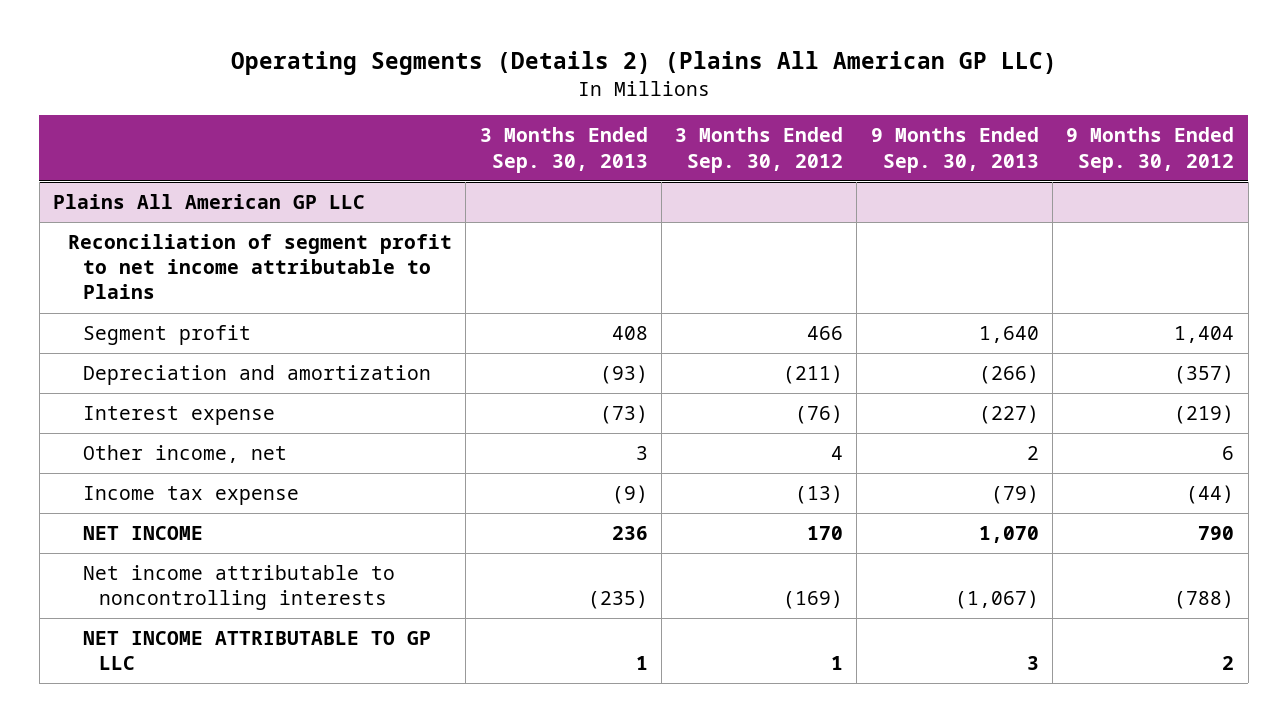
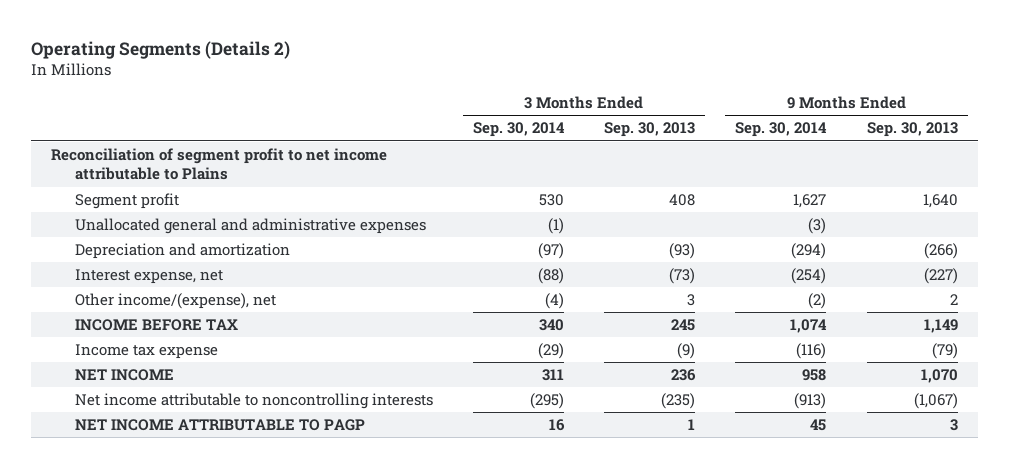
- Operating Segments (Details 2) (Plains All American GP LLC)
+ Operating Segments (Details 2)
- | 3 Months Ended Sep. 30, 2013 | 3 Months Ended Sep. 30, 2012 | 9 Months Ended Sep. 30, 2013 | 9 Months Ended Sep. 30, 2012
+ | 3 Months Ended Sep. 30, 2014 | 3 Months Ended Sep. 30, 2013 | 9 Months Ended Sep. 30, 2014 | 9 Months Ended Sep. 30, 2013
- Plains All American GP LLC
+ Unallocated general and administrative expenses | (1) | | (3) |
- Interest expense | (73) | (76) | (227) | (219)
- Other income, net | 3 | 4 | 2 | 6
+ Interest expense, net | (88) | (73) | (254) | (227)
+ Other income/(expense), net | (4) | 3 | (2) | 2
+ INCOME BEFORE TAX | 340 | 245 | 1,074 | 1,149
- NET INCOME ATTRIBUTABLE TO GP LLC | 1 | 1 | 3 | 2
+ NET INCOME ATTRIBUTABLE TO PAGP | 16 | 1 | 45 | 3

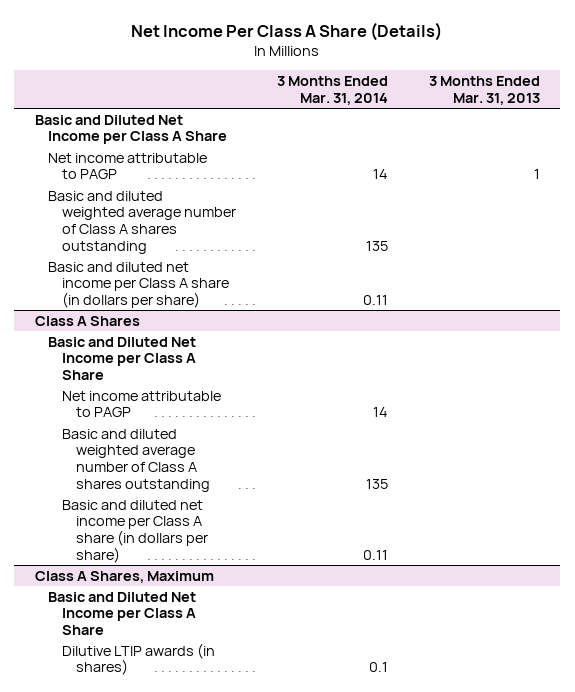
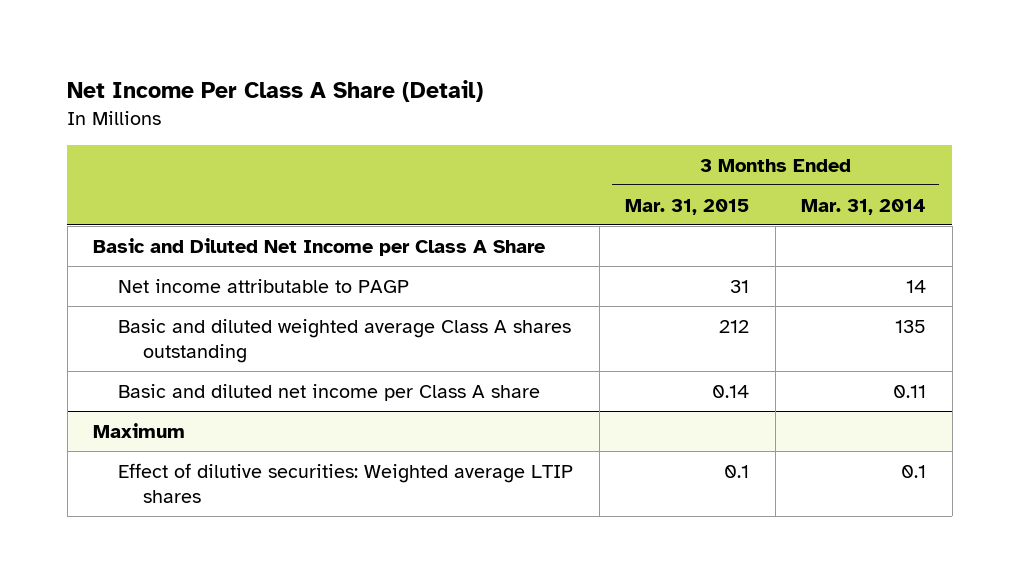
- Net Income Per Class A Share (Details)
+ Net Income Per Class A Share (Detail)
- | 3 Months Ended Mar. 31, 2014 | 3 Months Ended Mar. 31, 2013
+ | 3 Months Ended Mar. 31, 2015 | 3 Months Ended Mar. 31, 2014
- Basic and diluted weighted average number of Class A shares outstanding | 135 |
- Basic and diluted net income per Class A share (in dollars per share) | 0.11 |
- Class A Shares
- Basic and Diluted Net Income per Class A Share
- Net income attributable to PAGP | 14 |
- Basic and diluted weighted average number of Class A shares outstanding | 135 |
- Basic and diluted net income per Class A share (in dollars per share) | 0.11 |
- Class A Shares, Maximum
- Basic and Diluted Net Income per Class A Share
- Dilutive LTIP awards (in shares) | 0.1 |
+ Basic and diluted weighted average Class A shares outstanding | 212 | 135
+ Basic and diluted net income per Class A share | 0.14 | 0.11
+ Maximum
+ Effect of dilutive securities: Weighted average LTIP shares | 0.1 | 0.1

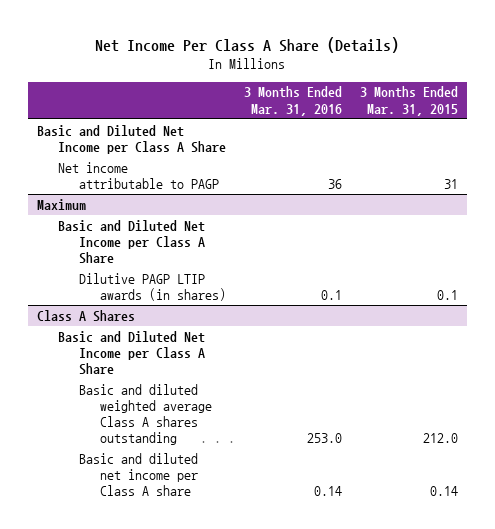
- Net Income Per Class A Share (Detail)
+ Net Income Per Class A Share (Details)
- | 3 Months Ended Mar. 31, 2015 | 3 Months Ended Mar. 31, 2014
+ | 3 Months Ended Mar. 31, 2016 | 3 Months Ended Mar. 31, 2015
- Basic and diluted weighted average Class A shares outstanding | 212 | 135
- Basic and diluted net income per Class A share | 0.14 | 0.11
@ Maximum
- Effect of dilutive securities: Weighted average LTIP shares | 0.1 | 0.1
+ Basic and Diluted Net Income per Class A Share
+ Dilutive PAGP LTIP awards (in shares) | 0.1 | 0.1
+ Class A Shares
+ Basic and Diluted Net Income per Class A Share
+ Basic and diluted weighted average Class A shares outstanding | 253.0 | 212.0
+ Basic and diluted net income per Class A share | 0.14 | 0.14

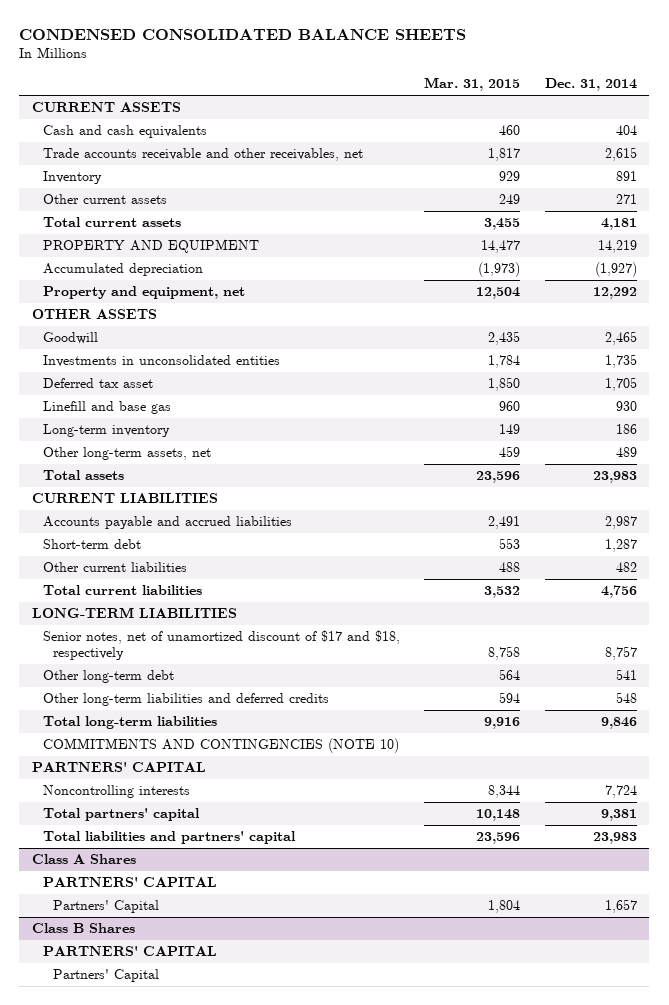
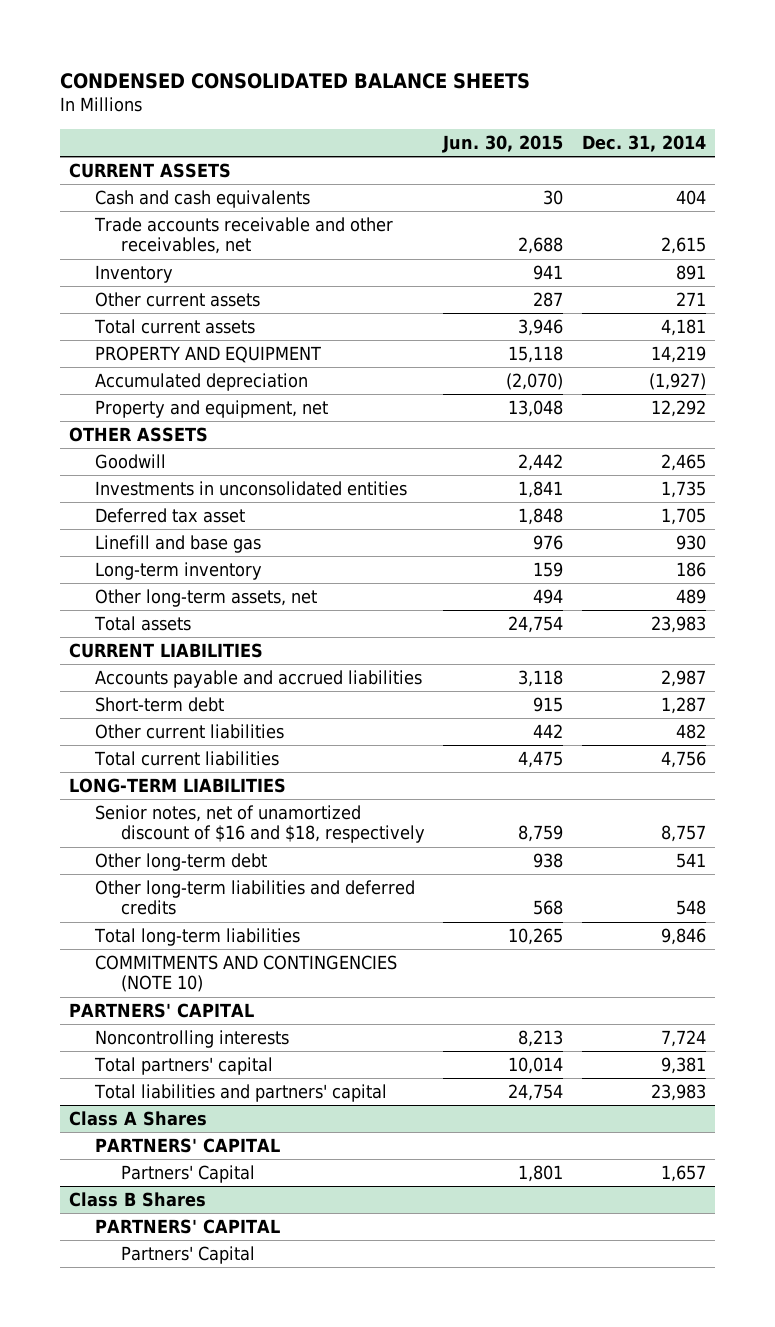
- | Mar. 31, 2015 | Dec. 31, 2014
+ | Jun. 30, 2015 | Dec. 31, 2014
- Senior notes, net of unamortized discount of $17 and $18, respectively | 8,758 | 8,757
+ Senior notes, net of unamortized discount of $16 and $18, respectively | 8,759 | 8,757

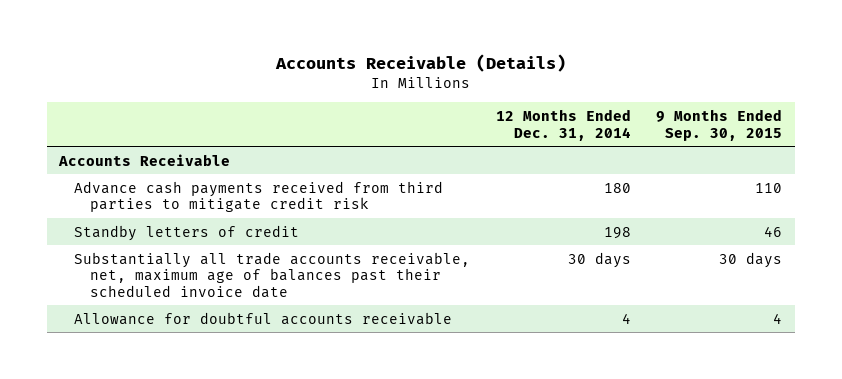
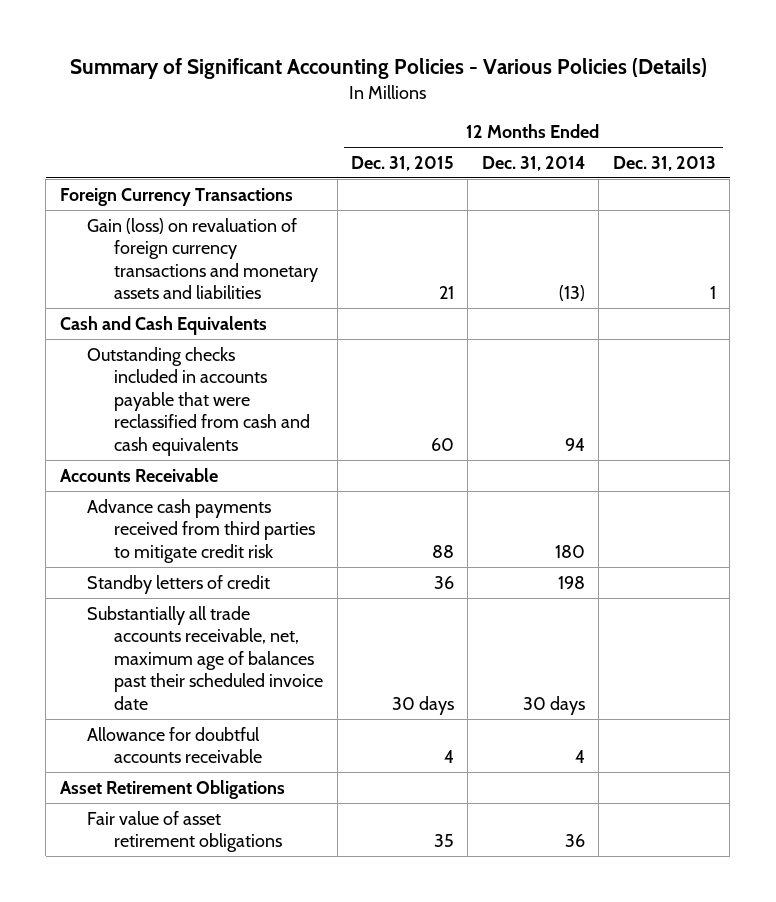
- Accounts Receivable (Details)
+ Summary of Significant Accounting Policies - Various Policies (Details)
- | 12 Months Ended Dec. 31, 2014 | 9 Months Ended Sep. 30, 2015
+ | 12 Months Ended Dec. 31, 2015 | 12 Months Ended Dec. 31, 2014 | 12 Months Ended Dec. 31, 2013
+ Foreign Currency Transactions
+ Gain (loss) on revaluation of foreign currency transactions and monetary assets and liabilities | 21 | (13) | 1
+ Cash and Cash Equivalents
+ Outstanding checks included in accounts payable that were reclassified from cash and cash equivalents | 60 | 94 |
+ Asset Retirement Obligations
+ Fair value of asset retirement obligations | 35 | 36 |

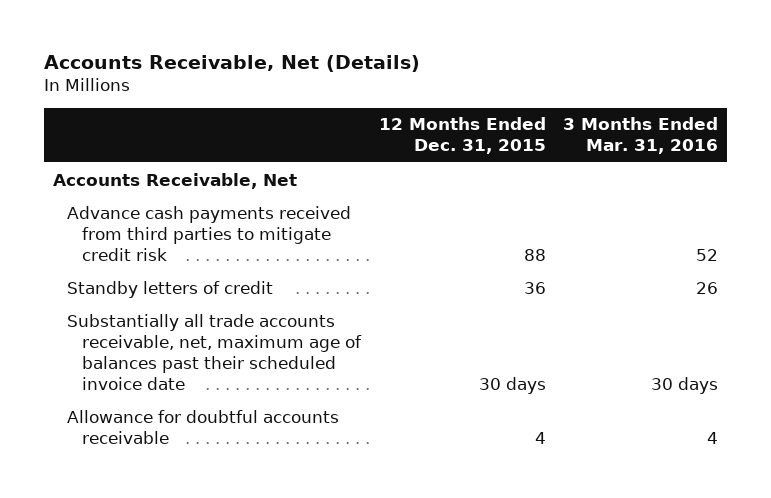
- Summary of Significant Accounting Policies - Various Policies (Details)
+ Accounts Receivable, Net (Details)
- | 12 Months Ended Dec. 31, 2015 | 12 Months Ended Dec. 31, 2014 | 12 Months Ended Dec. 31, 2013
+ | 12 Months Ended Dec. 31, 2015 | 3 Months Ended Mar. 31, 2016
- Foreign Currency Transactions
- Gain (loss) on revaluation of foreign currency transactions and monetary assets and liabilities | 21 | (13) | 1
- Cash and Cash Equivalents
- Outstanding checks included in accounts payable that were reclassified from cash and cash equivalents | 60 | 94 |
- Accounts Receivable
+ Accounts Receivable, Net
- Asset Retirement Obligations
- Fair value of asset retirement obligations | 35 | 36 |

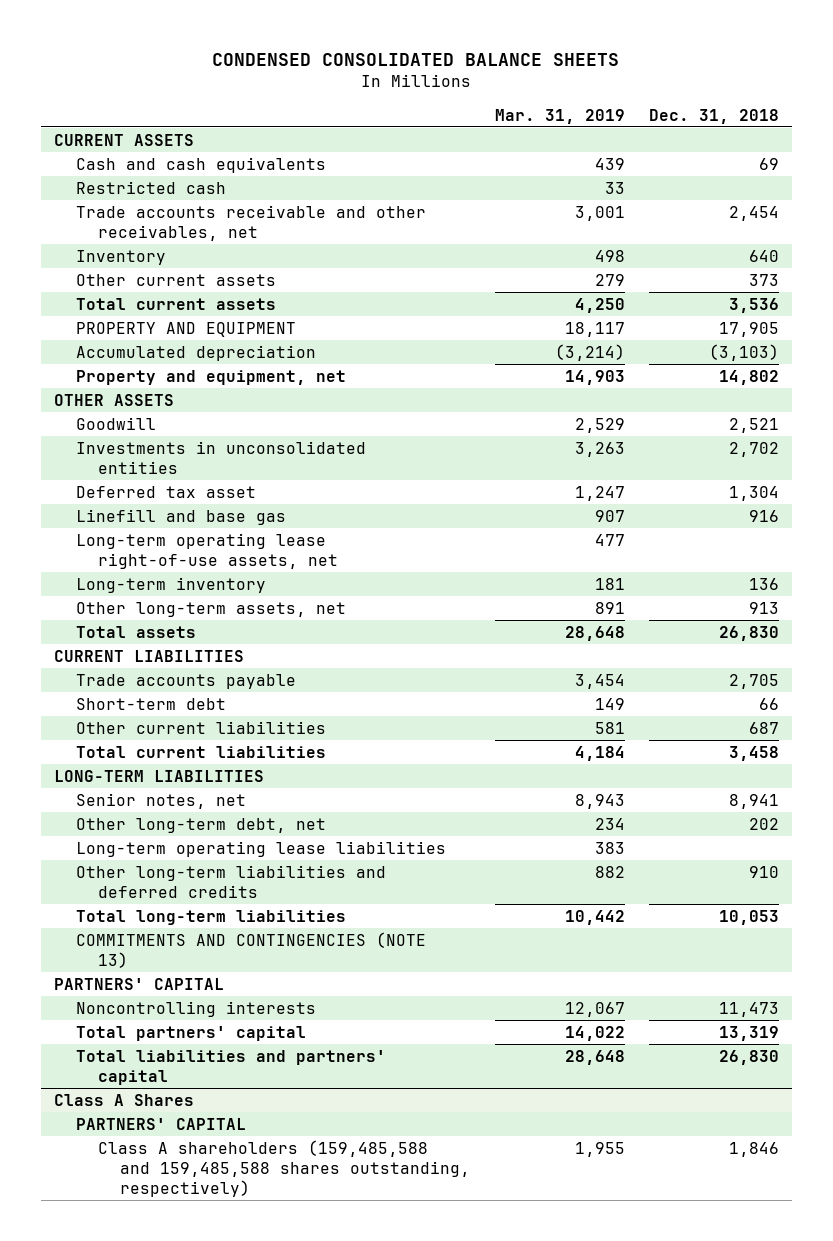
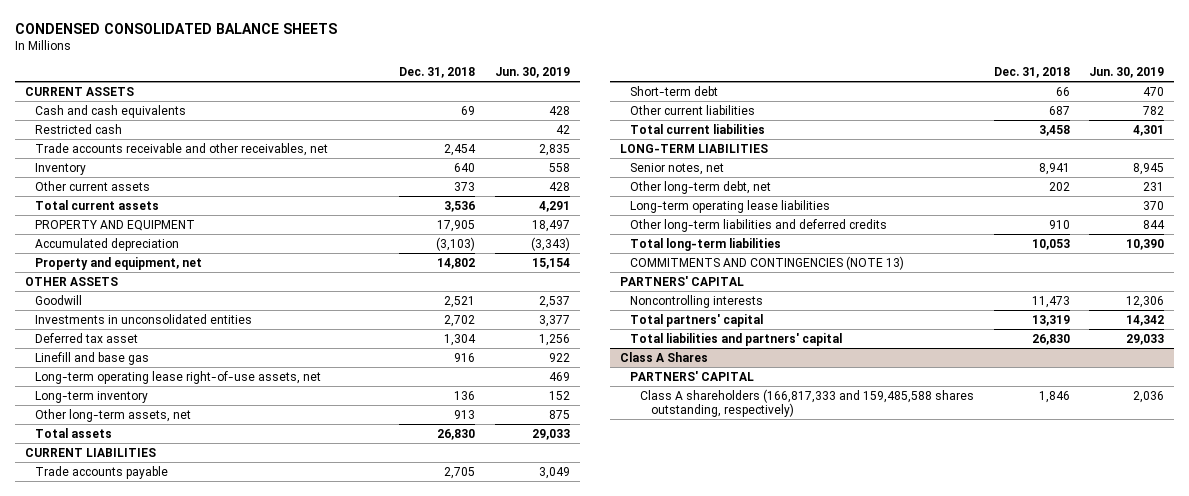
- | Mar. 31, 2019 | Dec. 31, 2018
+ | Dec. 31, 2018 | Jun. 30, 2019
@ Class A Shares
- Class A shareholders (159,485,588 and 159,485,588 shares outstanding, respectively) | 1,955 | 1,846
+ Class A shareholders (166,817,333 and 159,485,588 shares outstanding, respectively) | 1,846 | 2,036

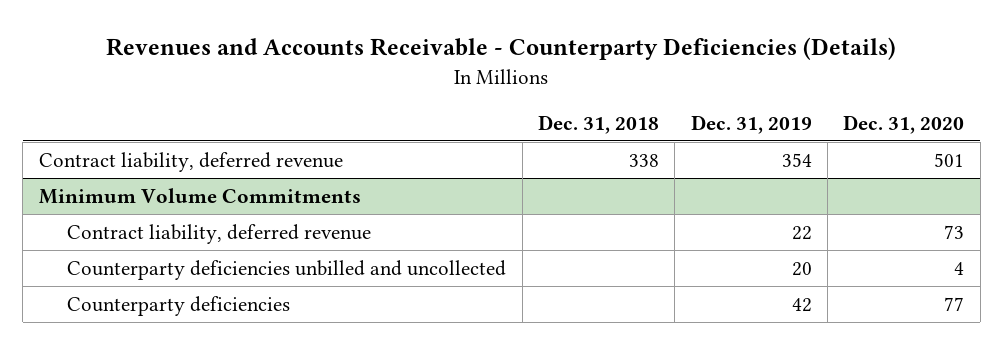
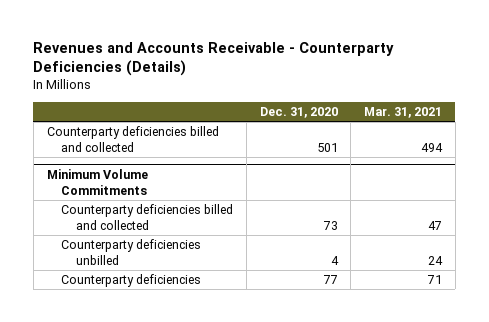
- | Dec. 31, 2018 | Dec. 31, 2019 | Dec. 31, 2020
+ | Dec. 31, 2020 | Mar. 31, 2021
- Contract liability, deferred revenue | 338 | 354 | 501
+ Counterparty deficiencies billed and collected | 501 | 494
@ Minimum Volume Commitments
- Contract liability, deferred revenue | | 22 | 73
- Counterparty deficiencies unbilled and uncollected | | 20 | 4
+ Counterparty deficiencies billed and collected | 73 | 47
+ Counterparty deficiencies unbilled | 4 | 24

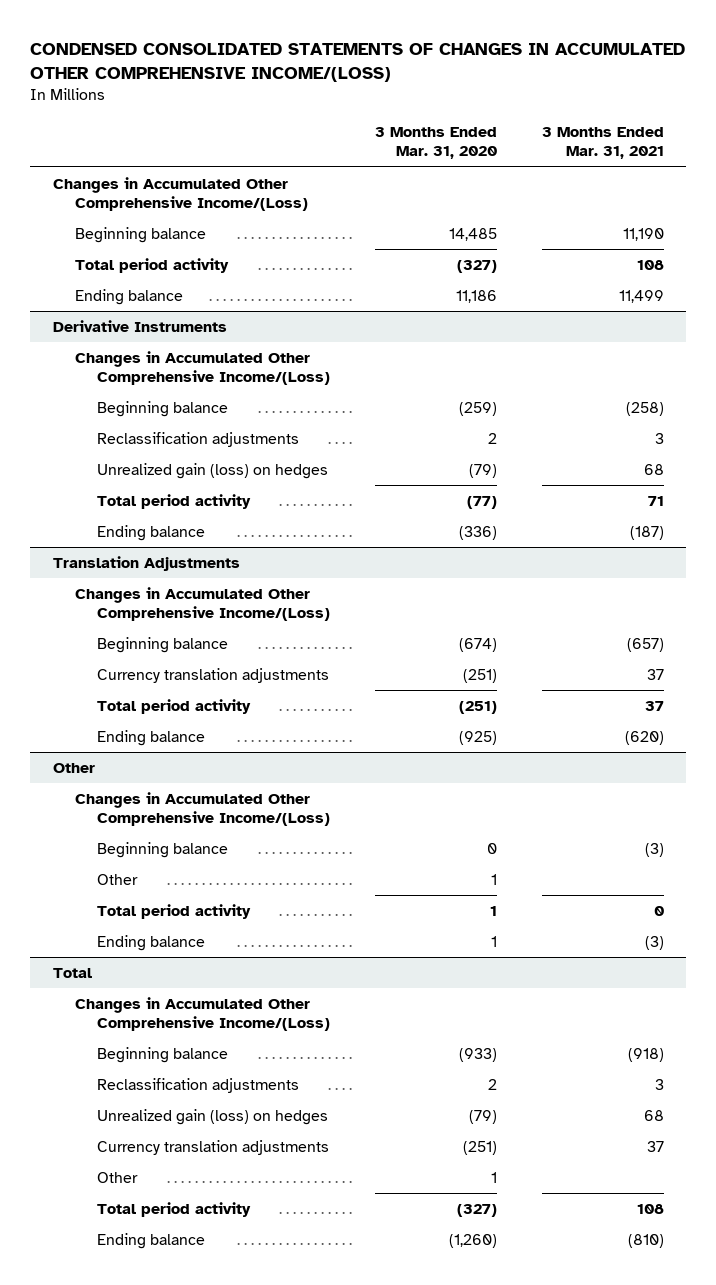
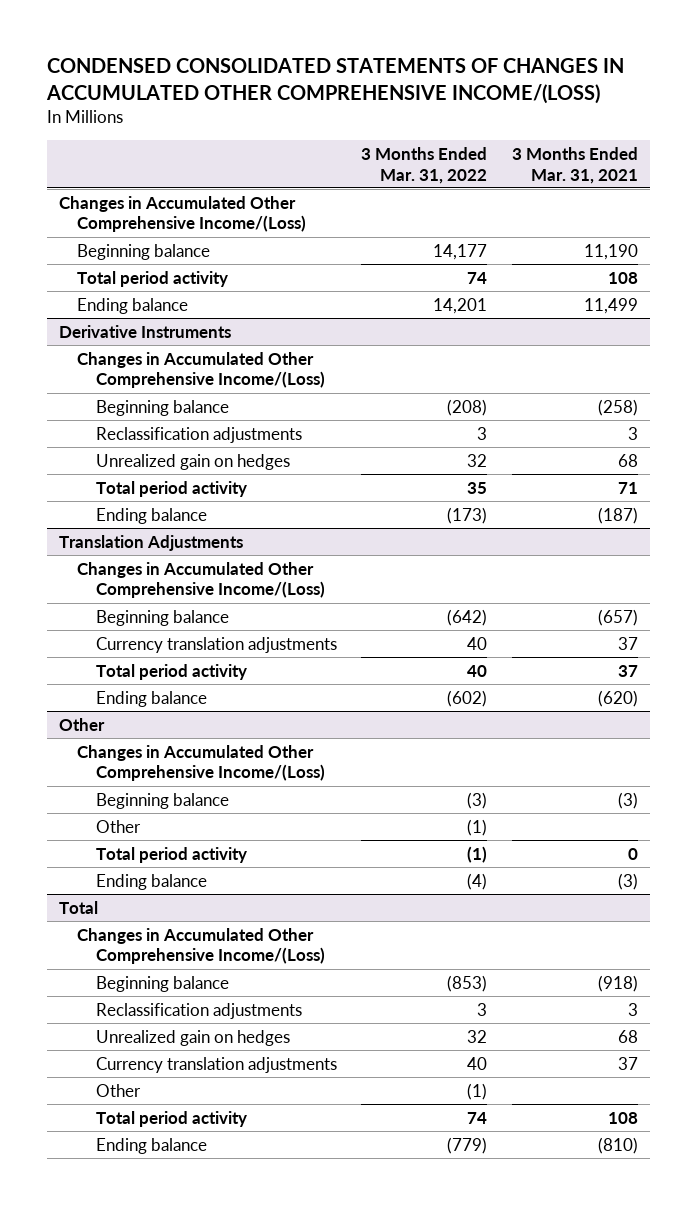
- | 3 Months Ended Mar. 31, 2020 | 3 Months Ended Mar. 31, 2021
+ | 3 Months Ended Mar. 31, 2022 | 3 Months Ended Mar. 31, 2021
@ Derivative Instruments
- Unrealized gain (loss) on hedges | (79) | 68
+ Unrealized gain on hedges | 32 | 68
@ Total
- Unrealized gain (loss) on hedges | (79) | 68
+ Unrealized gain on hedges | 32 | 68

